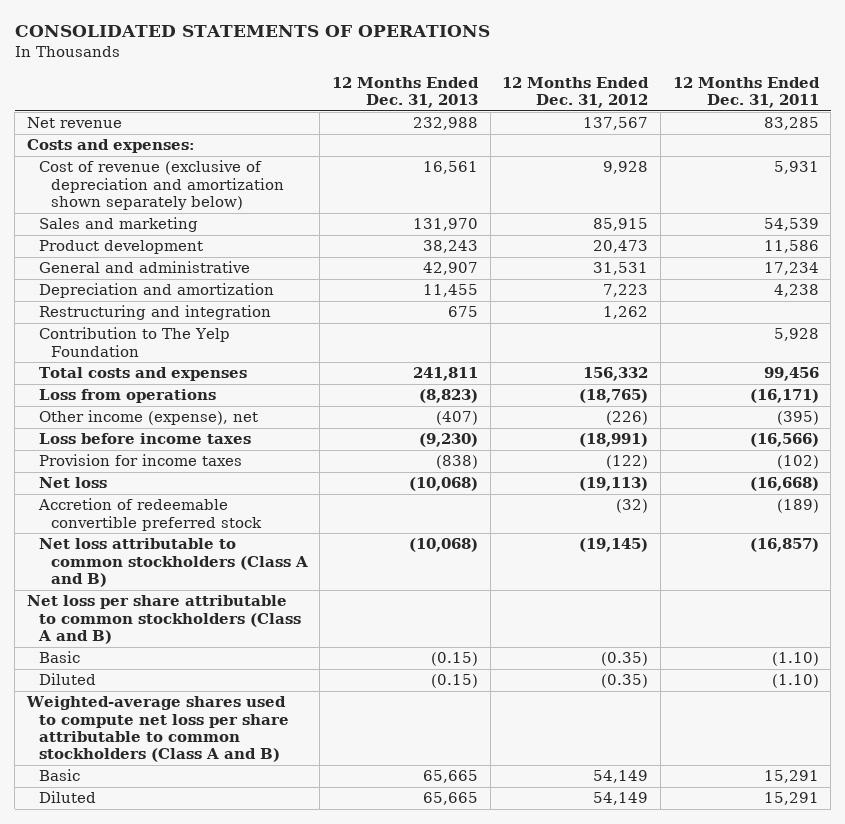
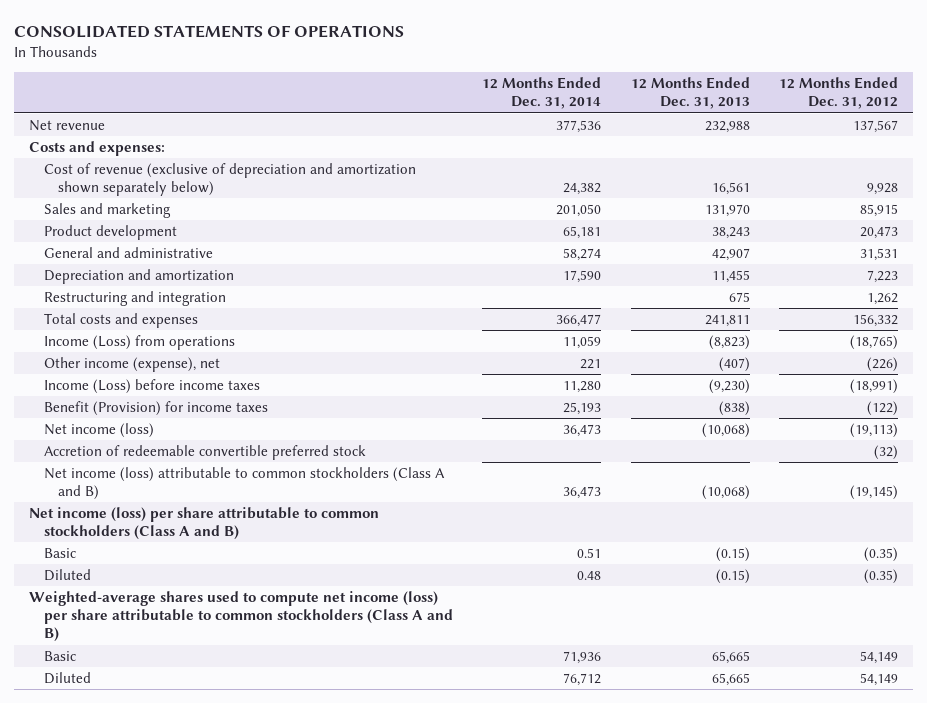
- | 12 Months Ended Dec. 31, 2013 | 12 Months Ended Dec. 31, 2012 | 12 Months Ended Dec. 31, 2011
+ | 12 Months Ended Dec. 31, 2014 | 12 Months Ended Dec. 31, 2013 | 12 Months Ended Dec. 31, 2012
- Contribution to The Yelp Foundation | | | 5,928
- Loss from operations | (8,823) | (18,765) | (16,171)
+ Income (Loss) from operations | 11,059 | (8,823) | (18,765)
- Loss before income taxes | (9,230) | (18,991) | (16,566)
- Provision for income taxes | (838) | (122) | (102)
- Net loss | (10,068) | (19,113) | (16,668)
+ Income (Loss) before income taxes | 11,280 | (9,230) | (18,991)
+ Benefit (Provision) for income taxes | 25,193 | (838) | (122)
+ Net income (loss) | 36,473 | (10,068) | (19,113)
- Net loss attributable to common stockholders (Class A and B) | (10,068) | (19,145) | (16,857)
- Net loss per share attributable to common stockholders (Class A and B)
+ Net income (loss) attributable to common stockholders (Class A and B) | 36,473 | (10,068) | (19,145)
+ Net income (loss) per share attributable to common stockholders (Class A and B)
- Weighted-average shares used to compute net loss per share attributable to common stockholders (Class A and B)
+ Weighted-average shares used to compute net income (loss) per share attributable to common stockholders (Class A and B)

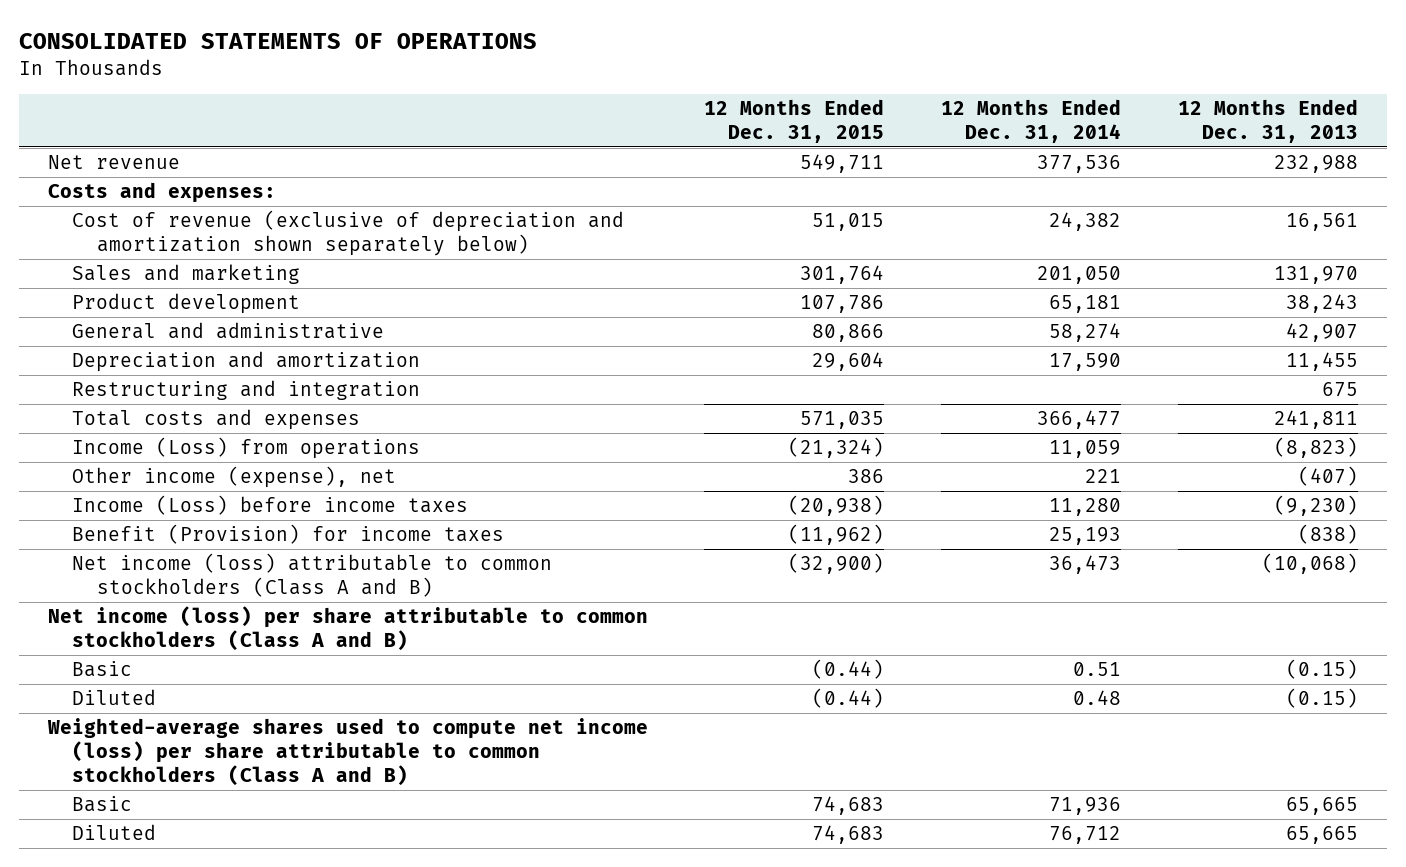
- | 12 Months Ended Dec. 31, 2014 | 12 Months Ended Dec. 31, 2013 | 12 Months Ended Dec. 31, 2012
+ | 12 Months Ended Dec. 31, 2015 | 12 Months Ended Dec. 31, 2014 | 12 Months Ended Dec. 31, 2013
- Net income (loss) | 36,473 | (10,068) | (19,113)
- Accretion of redeemable convertible preferred stock | | | (32)

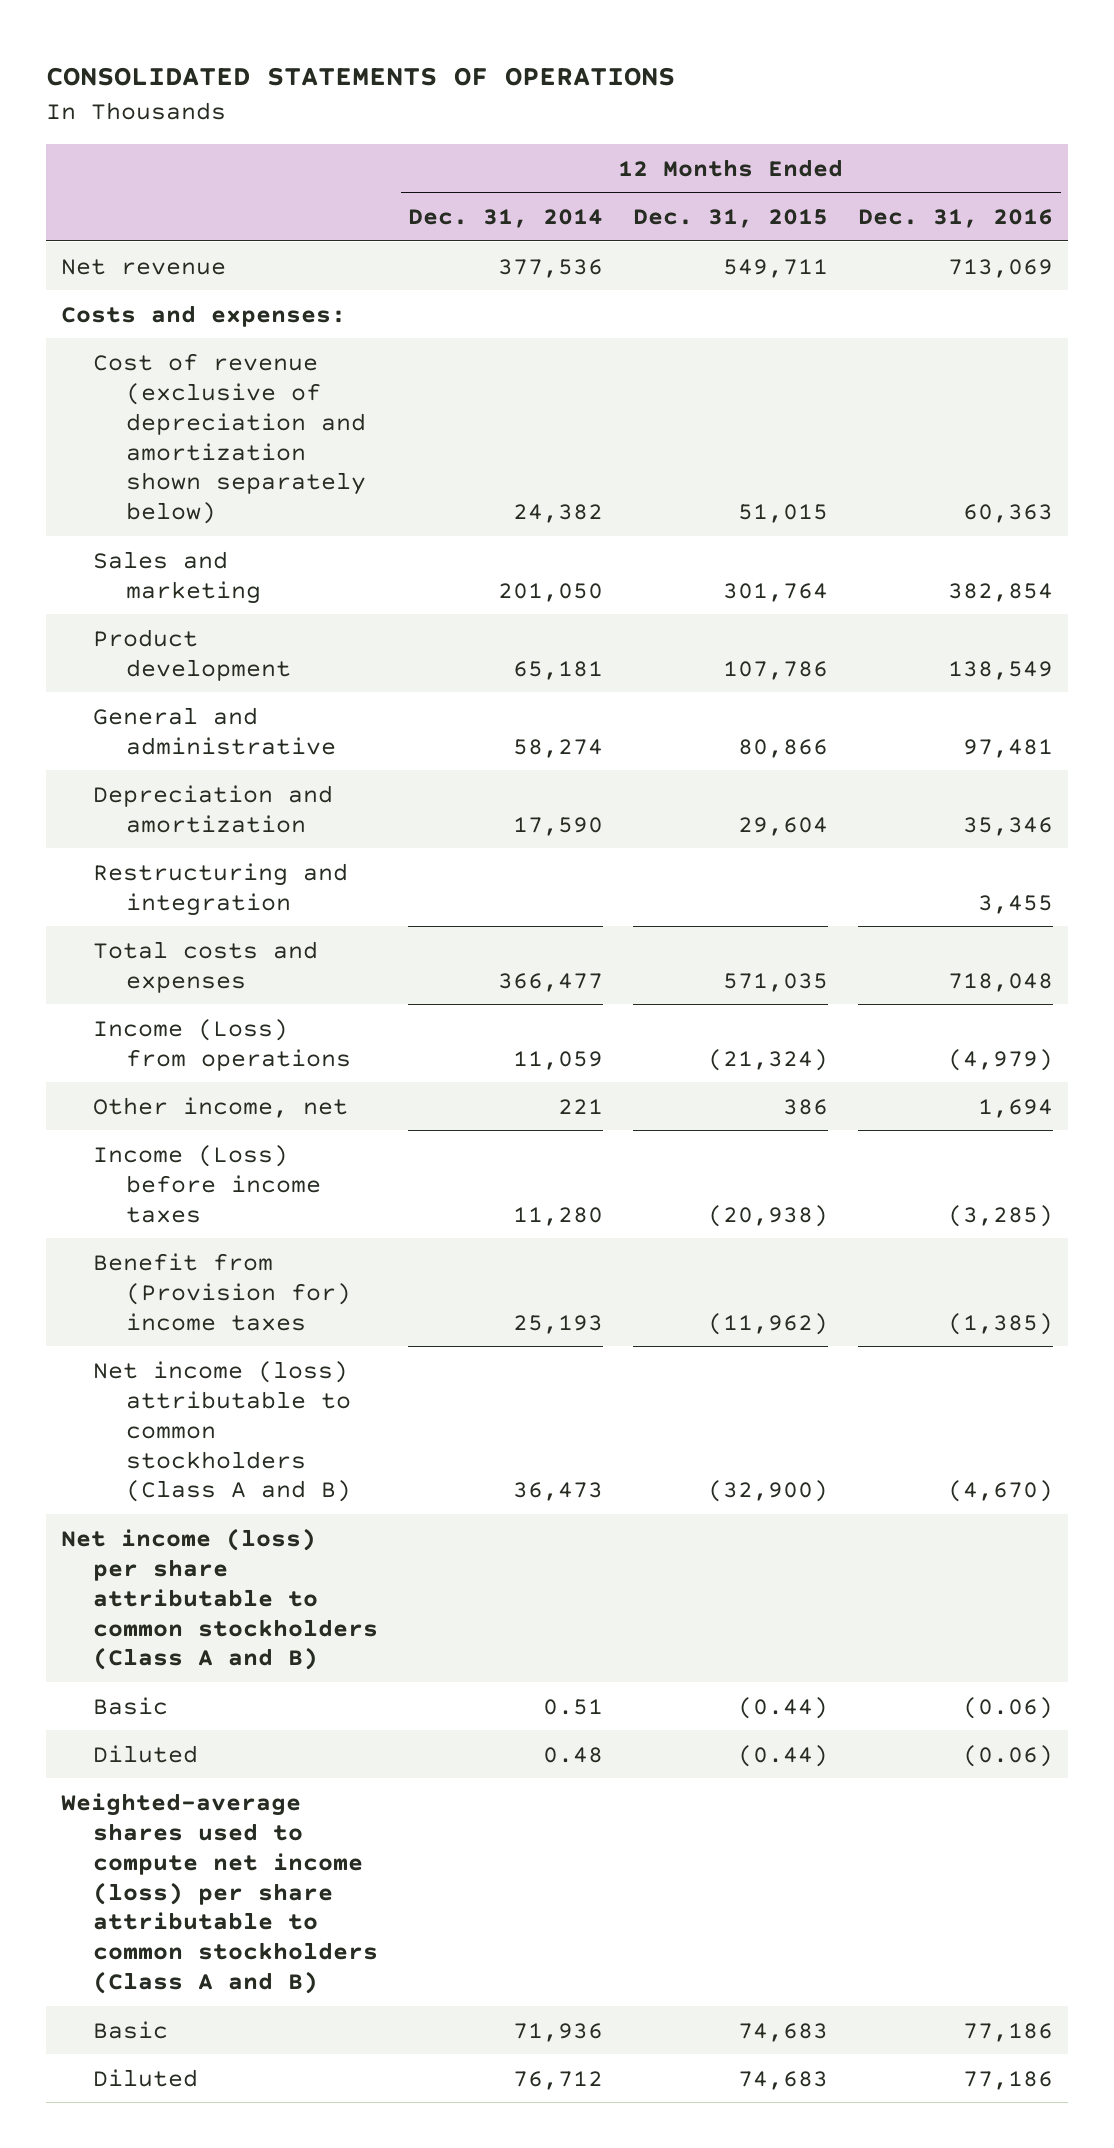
- | 12 Months Ended Dec. 31, 2015 | 12 Months Ended Dec. 31, 2014 | 12 Months Ended Dec. 31, 2013
+ | 12 Months Ended Dec. 31, 2014 | 12 Months Ended Dec. 31, 2015 | 12 Months Ended Dec. 31, 2016
- Other income (expense), net | 386 | 221 | (407)
+ Other income, net | 221 | 386 | 1,694
- Benefit (Provision) for income taxes | (11,962) | 25,193 | (838)
+ Benefit from (Provision for) income taxes | 25,193 | (11,962) | (1,385)

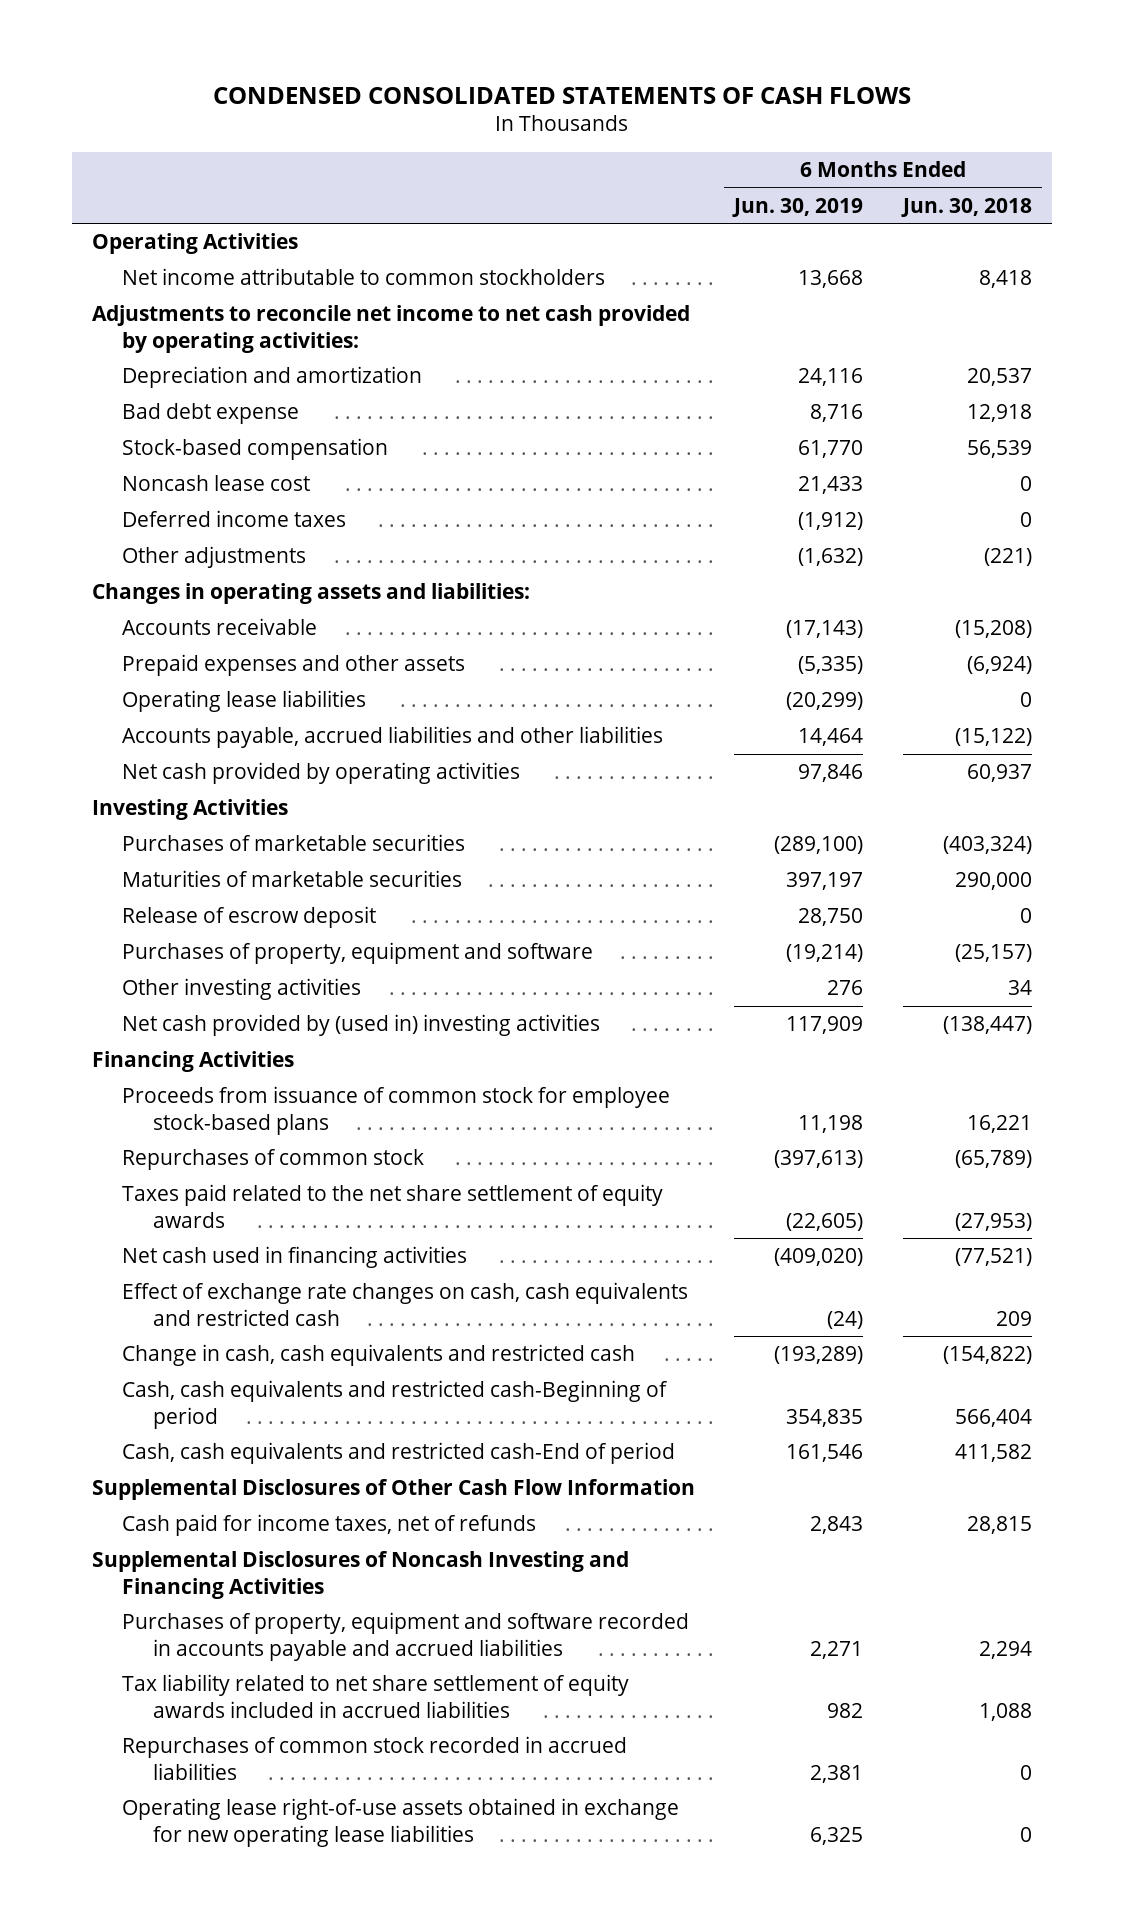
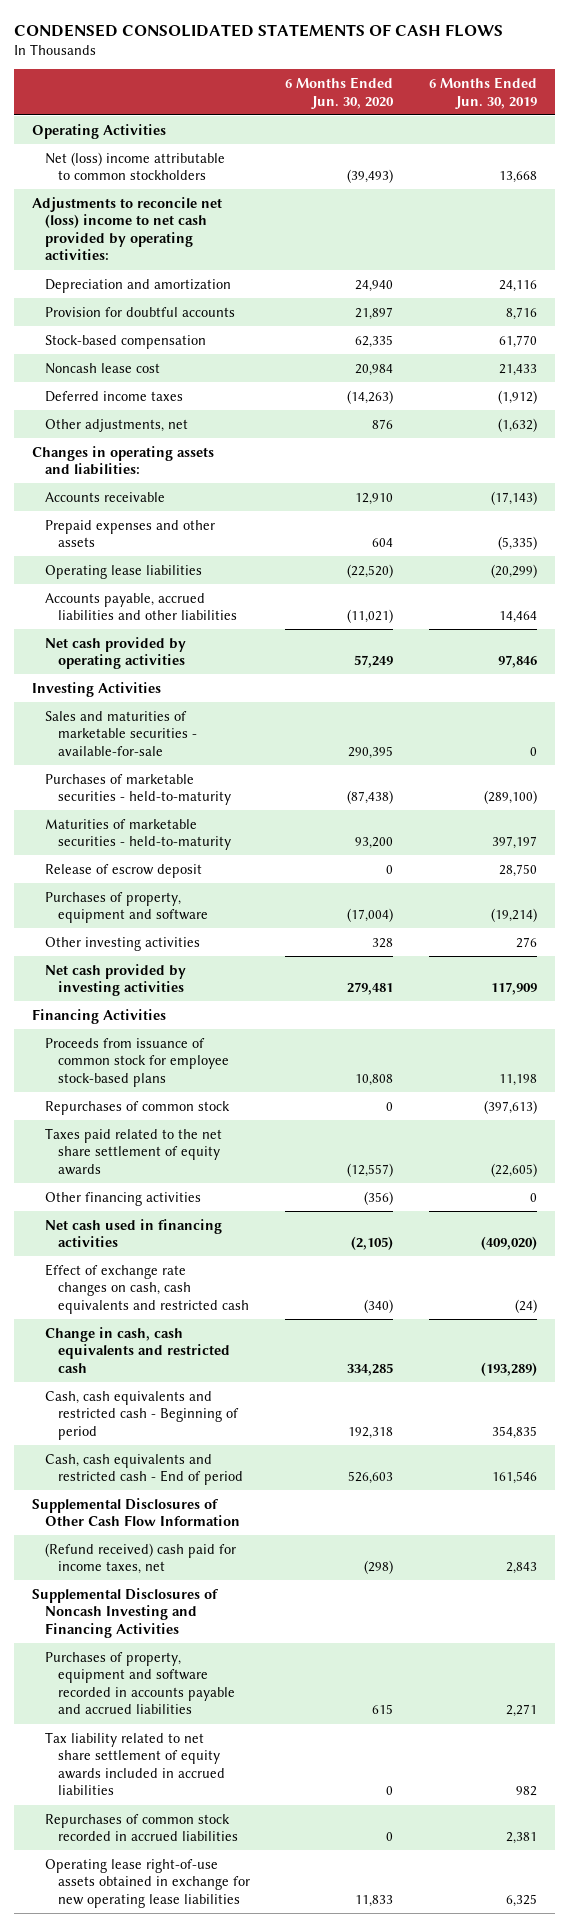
- | 6 Months Ended Jun. 30, 2019 | 6 Months Ended Jun. 30, 2018
+ | 6 Months Ended Jun. 30, 2020 | 6 Months Ended Jun. 30, 2019
- Net income attributable to common stockholders | 13,668 | 8,418
- Adjustments to reconcile net income to net cash provided by operating activities:
+ Net (loss) income attributable to common stockholders | (39,493) | 13,668
+ Adjustments to reconcile net (loss) income to net cash provided by operating activities:
- Bad debt expense | 8,716 | 12,918
+ Provision for doubtful accounts | 21,897 | 8,716
- Other adjustments | (1,632) | (221)
+ Other adjustments, net | 876 | (1,632)
- Purchases of marketable securities | (289,100) | (403,324)
- Maturities of marketable securities | 397,197 | 290,000
+ Sales and maturities of marketable securities - available-for-sale | 290,395 | 0
+ Purchases of marketable securities - held-to-maturity | (87,438) | (289,100)
+ Maturities of marketable securities - held-to-maturity | 93,200 | 397,197
- Net cash provided by (used in) investing activities | 117,909 | (138,447)
+ Net cash provided by investing activities | 279,481 | 117,909
+ Other financing activities | (356) | 0
- Cash, cash equivalents and restricted cash-Beginning of period | 354,835 | 566,404
- Cash, cash equivalents and restricted cash-End of period | 161,546 | 411,582
+ Cash, cash equivalents and restricted cash - Beginning of period | 192,318 | 354,835
+ Cash, cash equivalents and restricted cash - End of period | 526,603 | 161,546
- Cash paid for income taxes, net of refunds | 2,843 | 28,815
+ (Refund received) cash paid for income taxes, net | (298) | 2,843

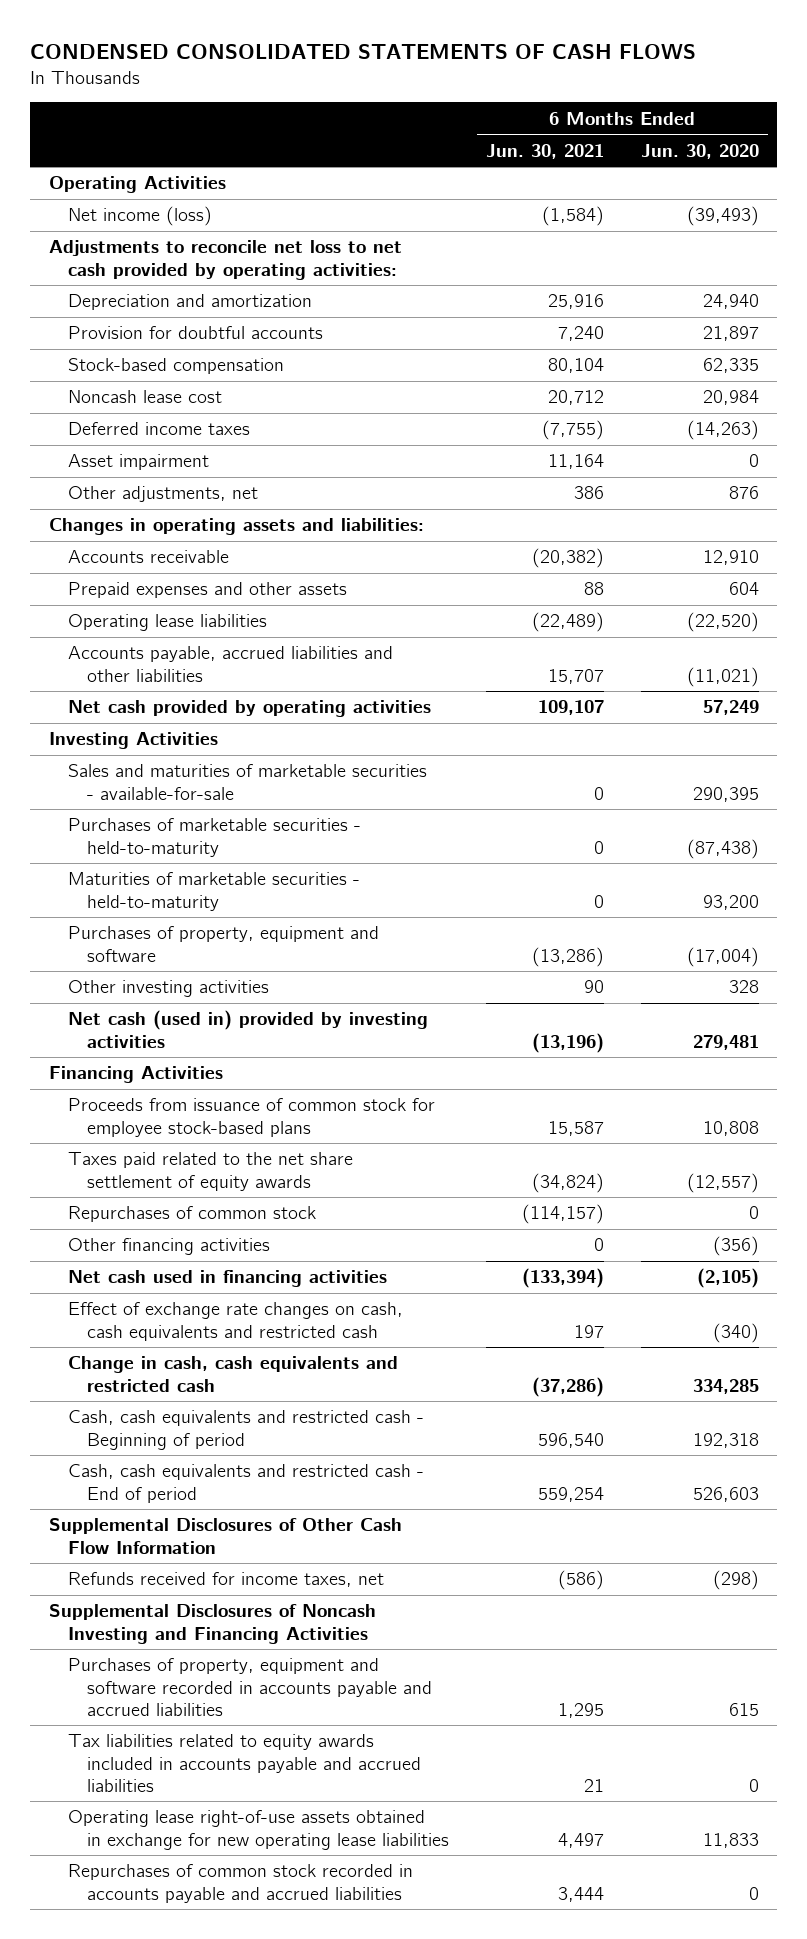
- | 6 Months Ended Jun. 30, 2020 | 6 Months Ended Jun. 30, 2019
+ | 6 Months Ended Jun. 30, 2021 | 6 Months Ended Jun. 30, 2020
- Net (loss) income attributable to common stockholders | (39,493) | 13,668
- Adjustments to reconcile net (loss) income to net cash provided by operating activities:
+ Net income (loss) | (1,584) | (39,493)
+ Adjustments to reconcile net loss to net cash provided by operating activities:
+ Asset impairment | 11,164 | 0
- Release of escrow deposit | 0 | 28,750
- Net cash provided by investing activities | 279,481 | 117,909
+ Net cash (used in) provided by investing activities | (13,196) | 279,481
moved down: Repurchases of common stock | (114,157) | 0
- (Refund received) cash paid for income taxes, net | (298) | 2,843
+ Refunds received for income taxes, net | (586) | (298)
- Tax liability related to net share settlement of equity awards included in accrued liabilities | 0 | 982
- Repurchases of common stock recorded in accrued liabilities | 0 | 2,381
+ Tax liabilities related to equity awards included in accounts payable and accrued liabilities | 21 | 0
+ Repurchases of common stock recorded in accounts payable and accrued liabilities | 3,444 | 0

